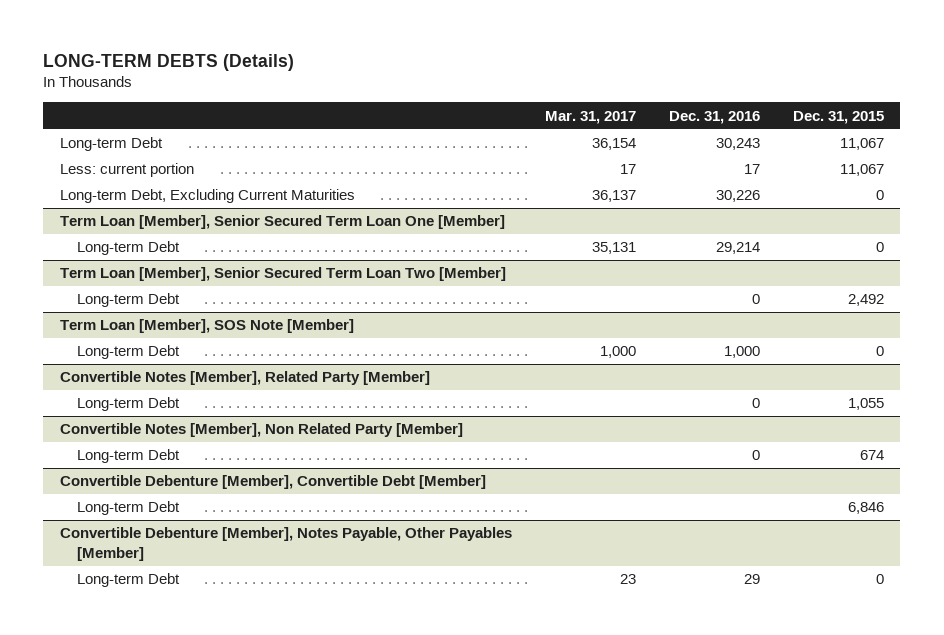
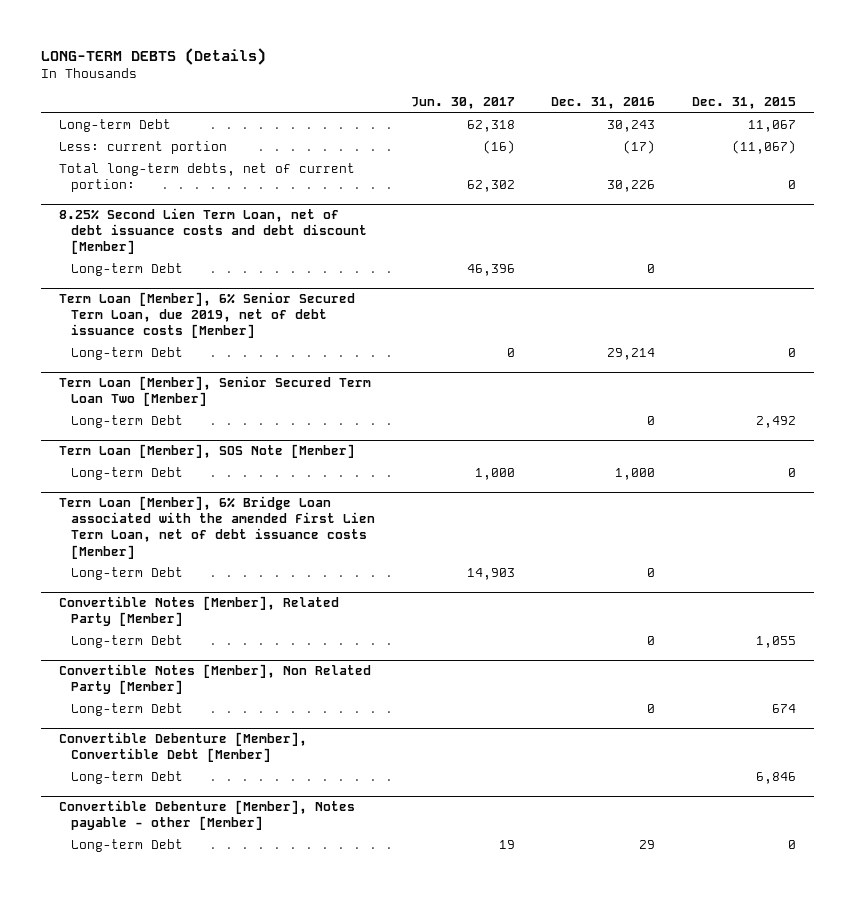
- | Mar. 31, 2017 | Dec. 31, 2016 | Dec. 31, 2015
+ | Jun. 30, 2017 | Dec. 31, 2016 | Dec. 31, 2015
- Less: current portion | 17 | 17 | 11,067
- Long-term Debt, Excluding Current Maturities | 36,137 | 30,226 | 0
- Term Loan [Member], Senior Secured Term Loan One [Member]
+ Less: current portion | (16) | (17) | (11,067)
+ Total long-term debts, net of current portion: | 62,302 | 30,226 | 0
+ 8.25% Second Lien Term Loan, net of debt issuance costs and debt discount [Member]
+ Long-term Debt | 46,396 | 0 |
+ Term Loan [Member], 6% Senior Secured Term Loan, due 2019, net of debt issuance costs [Member]
+ Term Loan [Member], 6% Bridge Loan associated with the amended First Lien Term Loan, net of debt issuance costs [Member]
+ Long-term Debt | 14,903 | 0 |
- Convertible Debenture [Member], Notes Payable, Other Payables [Member]
+ Convertible Debenture [Member], Notes payable - other [Member]

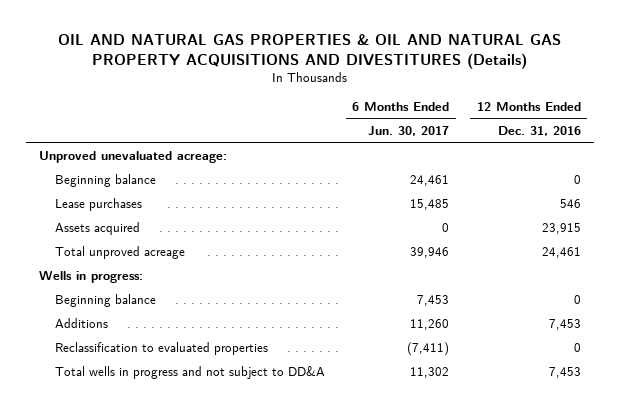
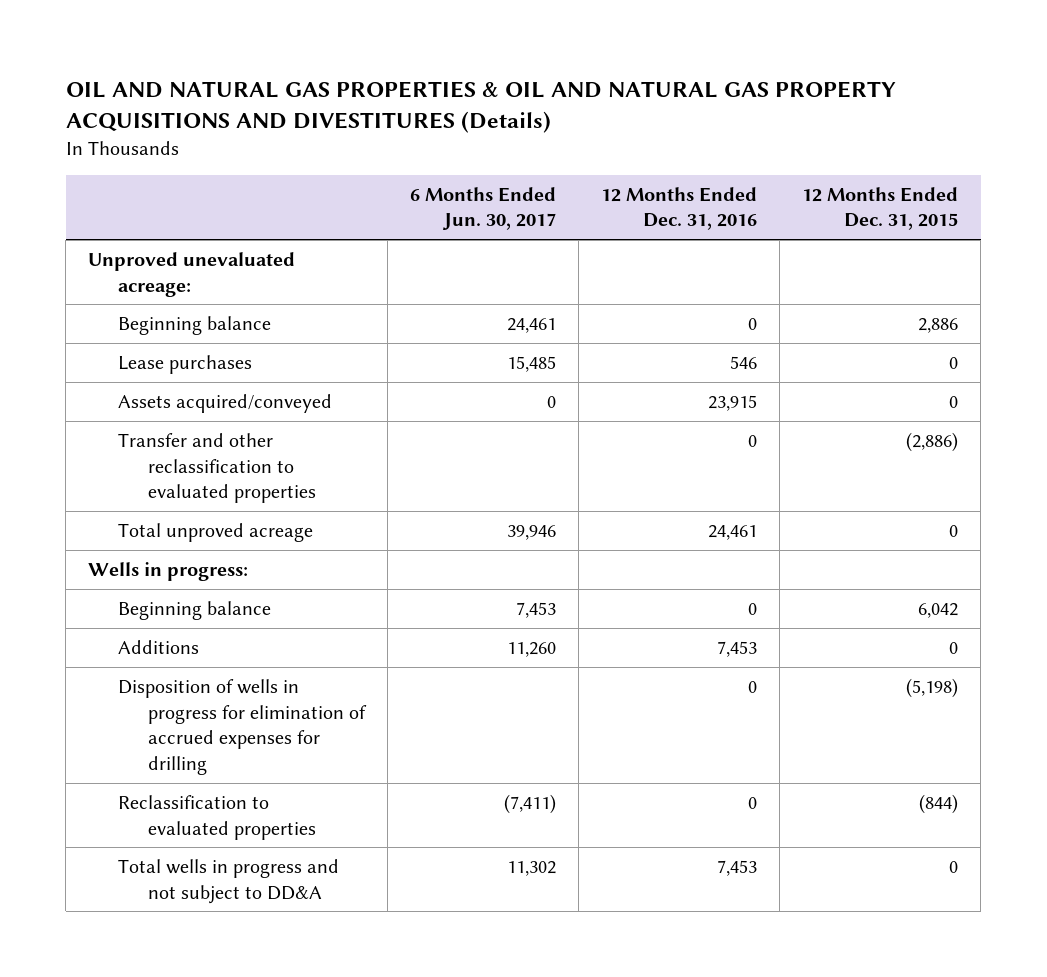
- | 6 Months Ended Jun. 30, 2017 | 12 Months Ended Dec. 31, 2016
+ | 6 Months Ended Jun. 30, 2017 | 12 Months Ended Dec. 31, 2016 | 12 Months Ended Dec. 31, 2015
- Assets acquired | 0 | 23,915
+ Assets acquired/conveyed | 0 | 23,915 | 0
+ Transfer and other reclassification to evaluated properties | | 0 | (2,886)
+ Disposition of wells in progress for elimination of accrued expenses for drilling | | 0 | (5,198)

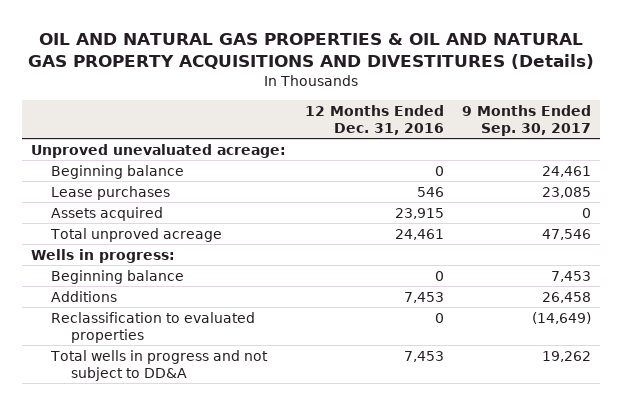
- | 6 Months Ended Jun. 30, 2017 | 12 Months Ended Dec. 31, 2016 | 12 Months Ended Dec. 31, 2015
+ | 12 Months Ended Dec. 31, 2016 | 9 Months Ended Sep. 30, 2017
- Assets acquired/conveyed | 0 | 23,915 | 0
- Transfer and other reclassification to evaluated properties | | 0 | (2,886)
+ Assets acquired | 23,915 | 0
- Disposition of wells in progress for elimination of accrued expenses for drilling | | 0 | (5,198)

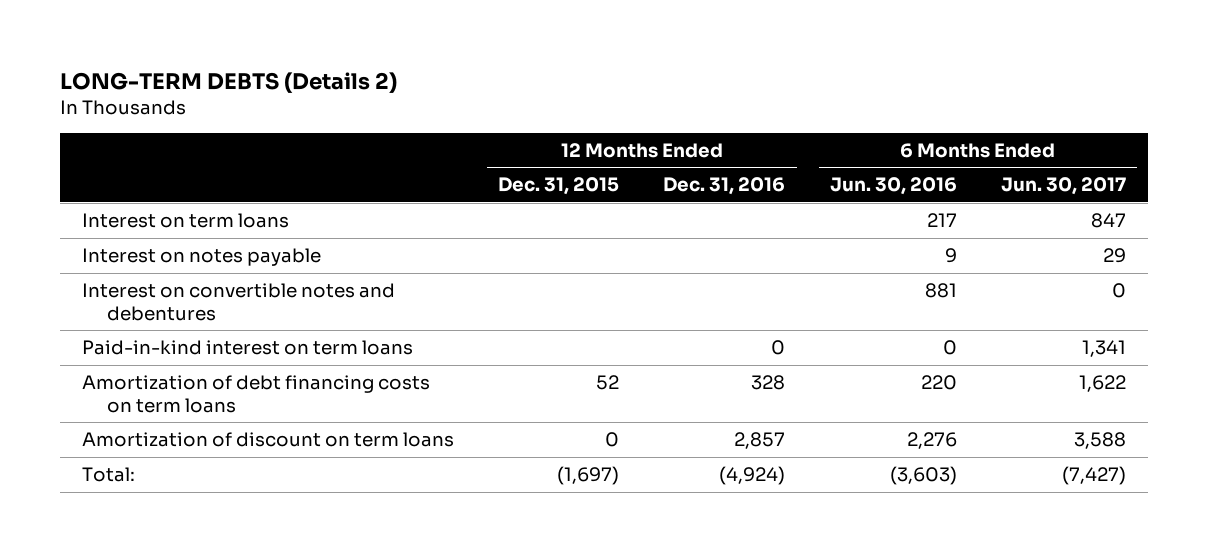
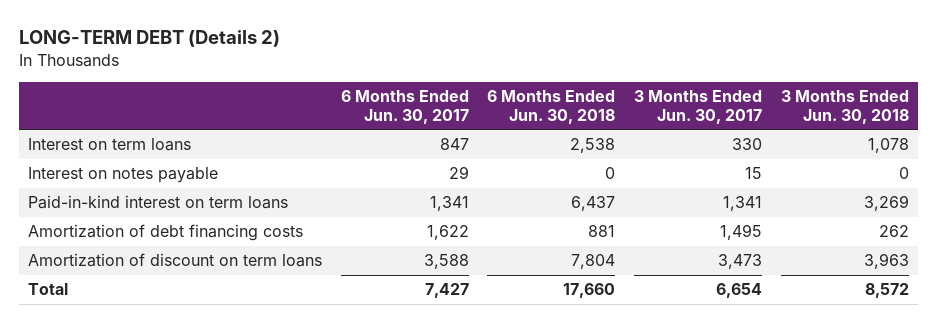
- LONG-TERM DEBTS (Details 2)
+ LONG-TERM DEBT (Details 2)
- | 12 Months Ended Dec. 31, 2015 | 12 Months Ended Dec. 31, 2016 | 6 Months Ended Jun. 30, 2016 | 6 Months Ended Jun. 30, 2017
+ | 6 Months Ended Jun. 30, 2017 | 6 Months Ended Jun. 30, 2018 | 3 Months Ended Jun. 30, 2017 | 3 Months Ended Jun. 30, 2018
- Interest on convertible notes and debentures | | | 881 | 0
- Amortization of debt financing costs on term loans | 52 | 328 | 220 | 1,622
+ Amortization of debt financing costs | 1,622 | 881 | 1,495 | 262
- Total: | (1,697) | (4,924) | (3,603) | (7,427)
+ Total | 7,427 | 17,660 | 6,654 | 8,572

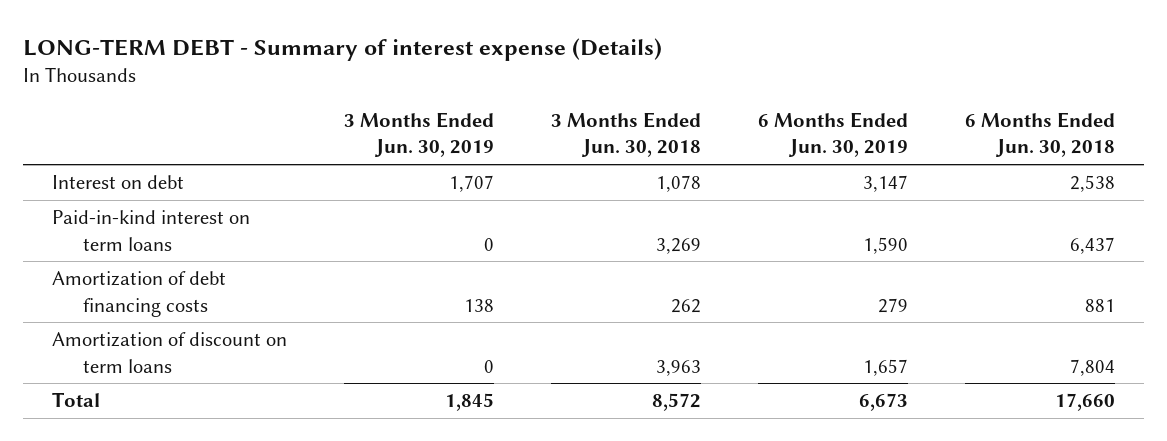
- LONG-TERM DEBT (Details 2)
+ LONG-TERM DEBT - Summary of interest expense (Details)
- | 6 Months Ended Jun. 30, 2017 | 6 Months Ended Jun. 30, 2018 | 3 Months Ended Jun. 30, 2017 | 3 Months Ended Jun. 30, 2018
+ | 3 Months Ended Jun. 30, 2019 | 3 Months Ended Jun. 30, 2018 | 6 Months Ended Jun. 30, 2019 | 6 Months Ended Jun. 30, 2018
- Interest on term loans | 847 | 2,538 | 330 | 1,078
- Interest on notes payable | 29 | 0 | 15 | 0
+ Interest on debt | 1,707 | 1,078 | 3,147 | 2,538

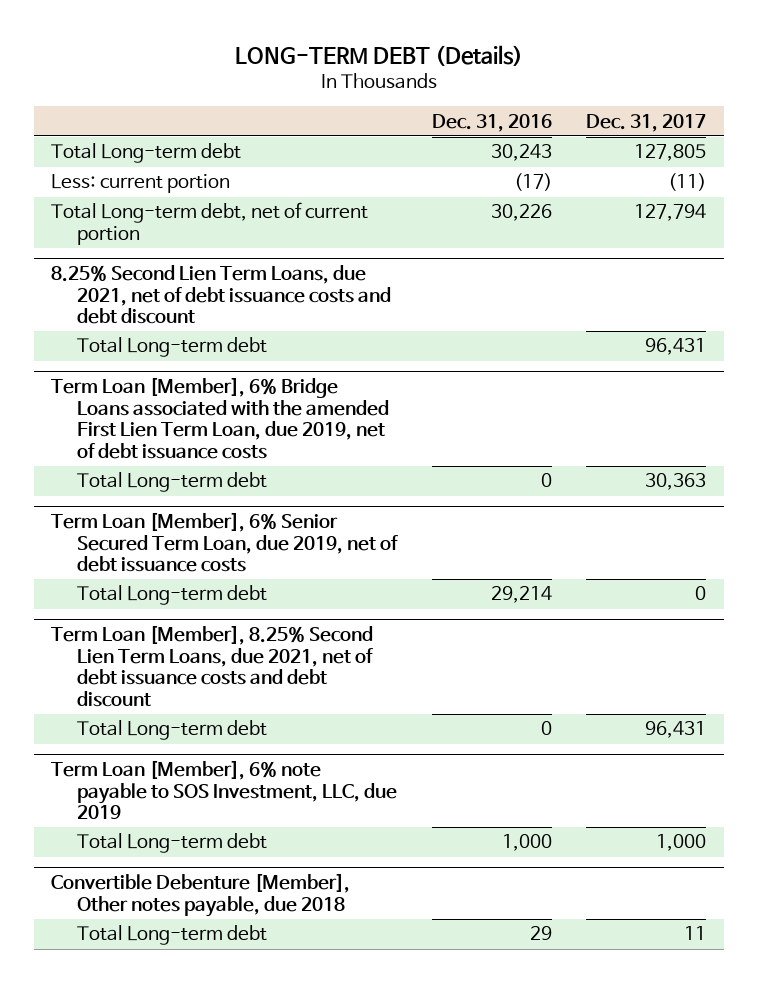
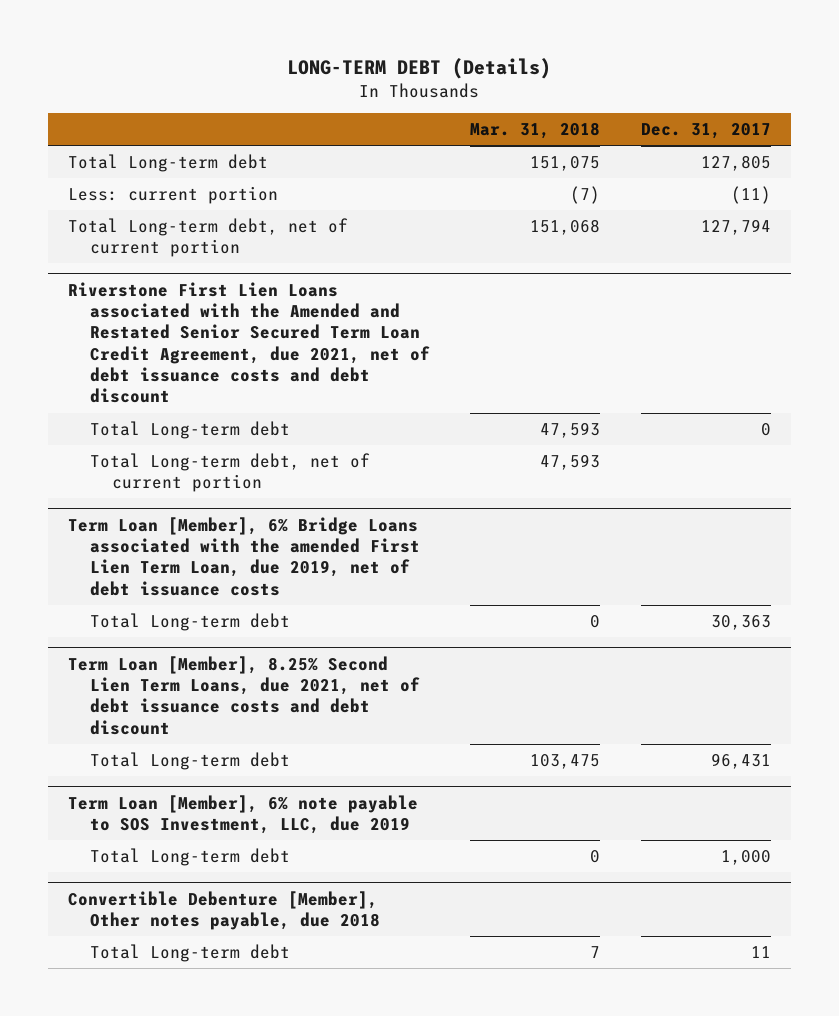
- | Dec. 31, 2016 | Dec. 31, 2017
+ | Mar. 31, 2018 | Dec. 31, 2017
- 8.25% Second Lien Term Loans, due 2021, net of debt issuance costs and debt discount
- Total Long-term debt | | 96,431
+ Riverstone First Lien Loans associated with the Amended and Restated Senior Secured Term Loan Credit Agreement, due 2021, net of debt issuance costs and debt discount
+ Total Long-term debt | 47,593 | 0
+ Total Long-term debt, net of current portion | 47,593 |
- Term Loan [Member], 6% Senior Secured Term Loan, due 2019, net of debt issuance costs
- Total Long-term debt | 29,214 | 0

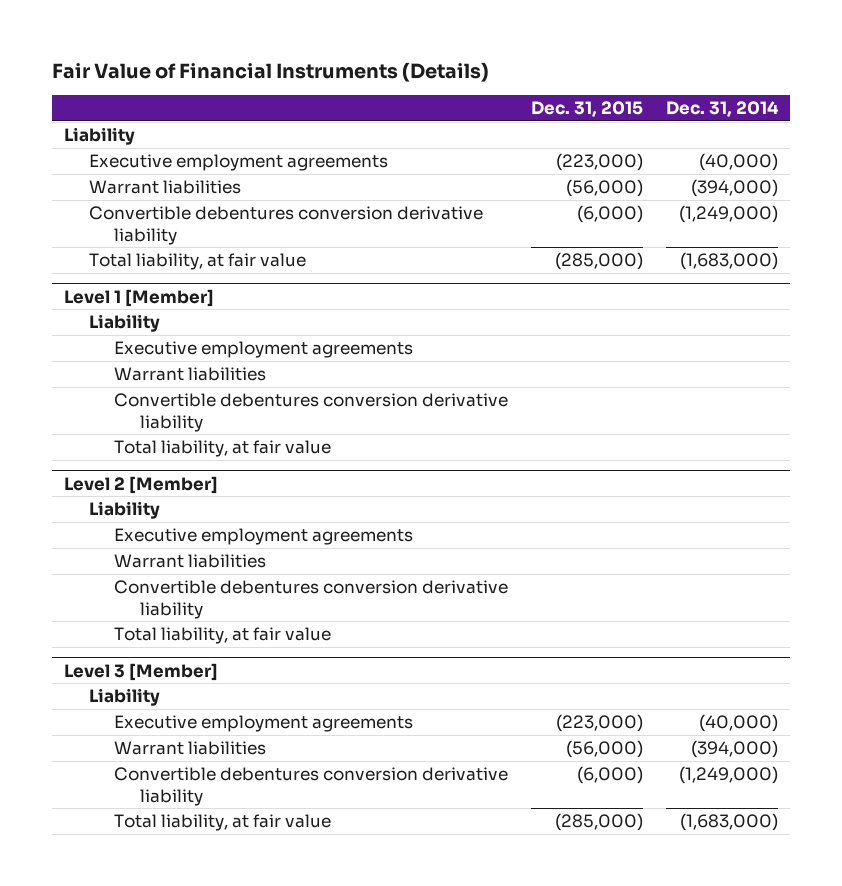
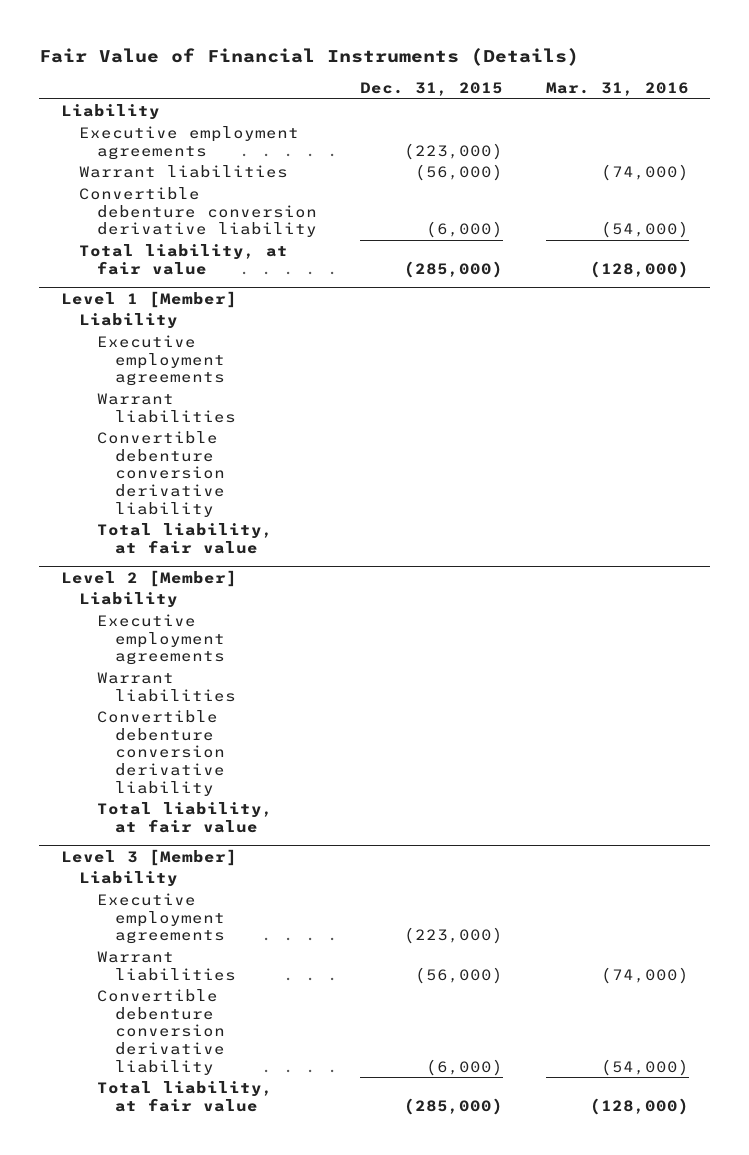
- | Dec. 31, 2015 | Dec. 31, 2014
+ | Dec. 31, 2015 | Mar. 31, 2016
- Convertible debentures conversion derivative liability | (6,000) | (1,249,000)
+ Convertible debenture conversion derivative liability | (6,000) | (54,000)
@ Level 1 [Member]
- Convertible debentures conversion derivative liability
+ Convertible debenture conversion derivative liability
@ Level 2 [Member]
- Convertible debentures conversion derivative liability
+ Convertible debenture conversion derivative liability
@ Level 3 [Member]
- Convertible debentures conversion derivative liability | (6,000) | (1,249,000)
+ Convertible debenture conversion derivative liability | (6,000) | (54,000)

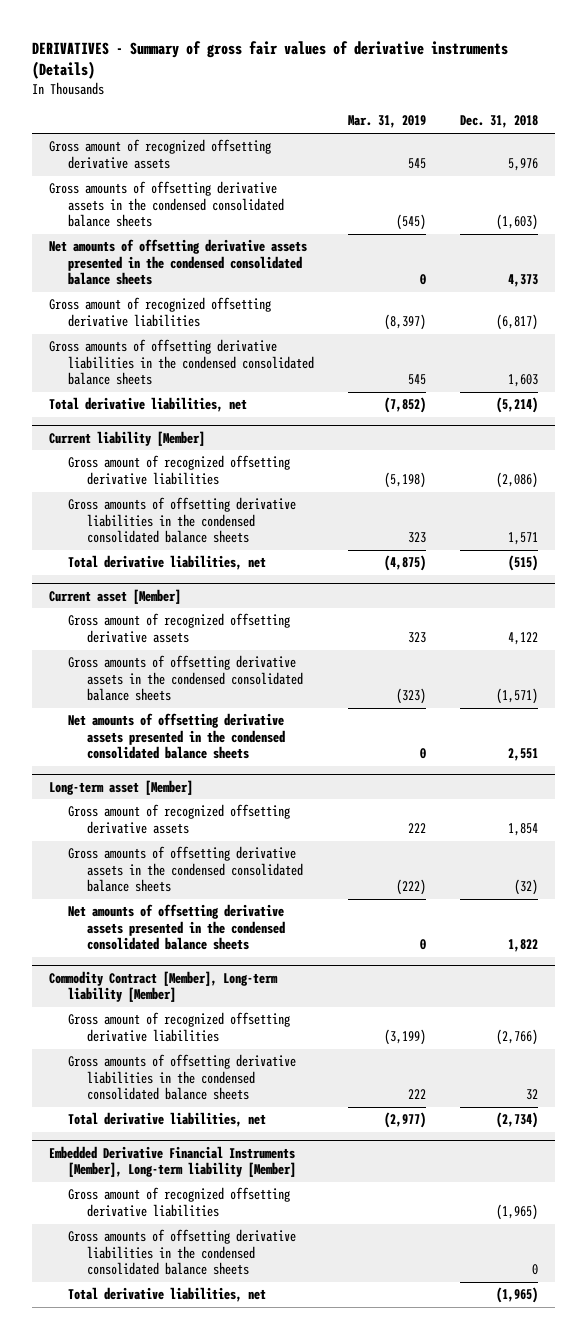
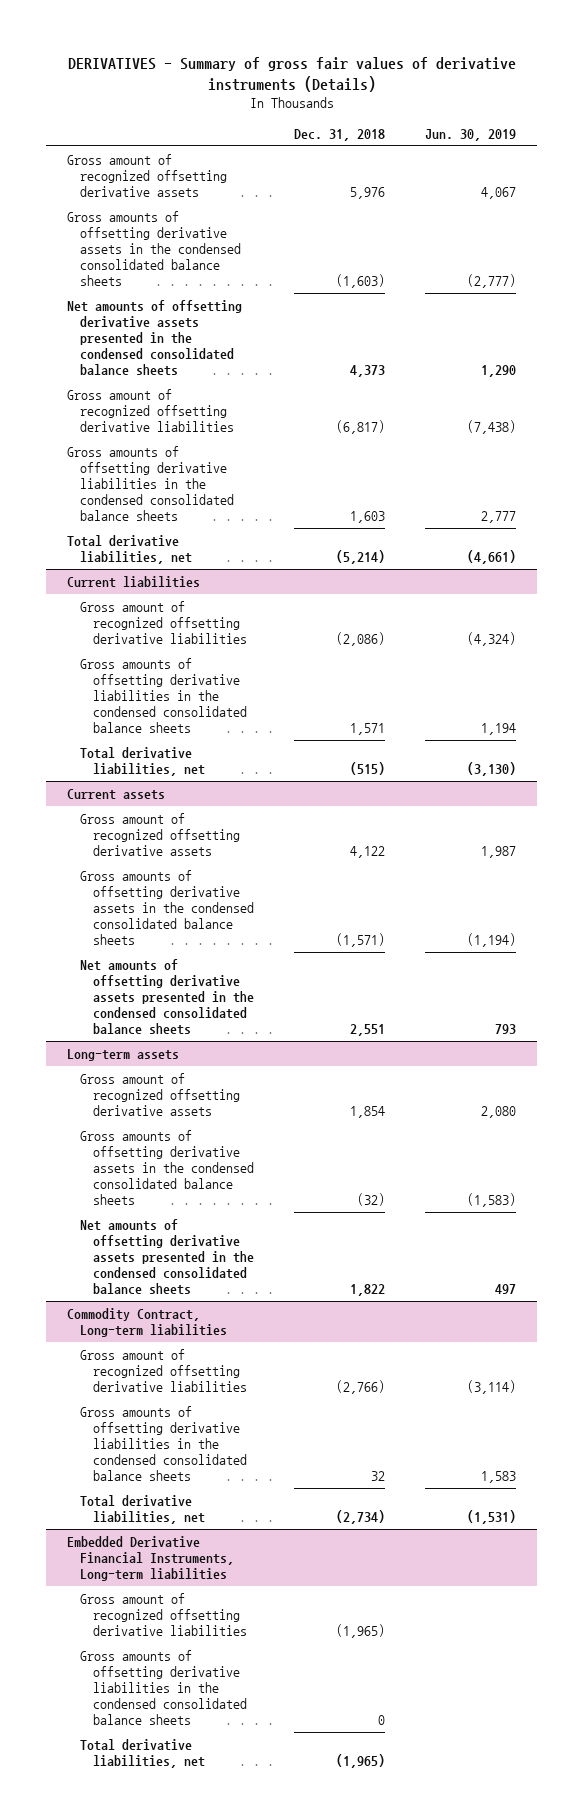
- | Mar. 31, 2019 | Dec. 31, 2018
+ | Dec. 31, 2018 | Jun. 30, 2019
- Current liability [Member]
+ Current liabilities
- Current asset [Member]
+ Current assets
- Long-term asset [Member]
+ Long-term assets
- Commodity Contract [Member], Long-term liability [Member]
+ Commodity Contract, Long-term liabilities
- Embedded Derivative Financial Instruments [Member], Long-term liability [Member]
+ Embedded Derivative Financial Instruments, Long-term liabilities

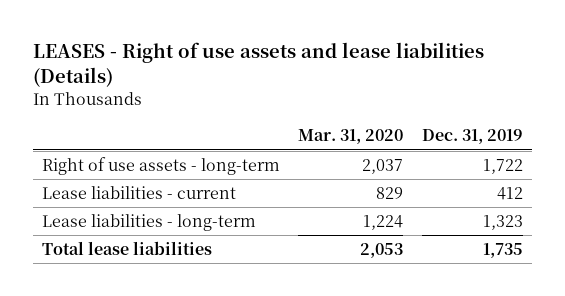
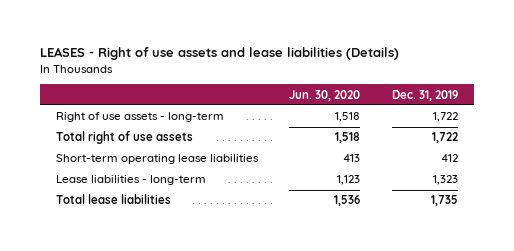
- | Mar. 31, 2020 | Dec. 31, 2019
+ | Jun. 30, 2020 | Dec. 31, 2019
- Lease liabilities - current | 829 | 412
+ Total right of use assets | 1,518 | 1,722
+ Short-term operating lease liabilities | 413 | 412

